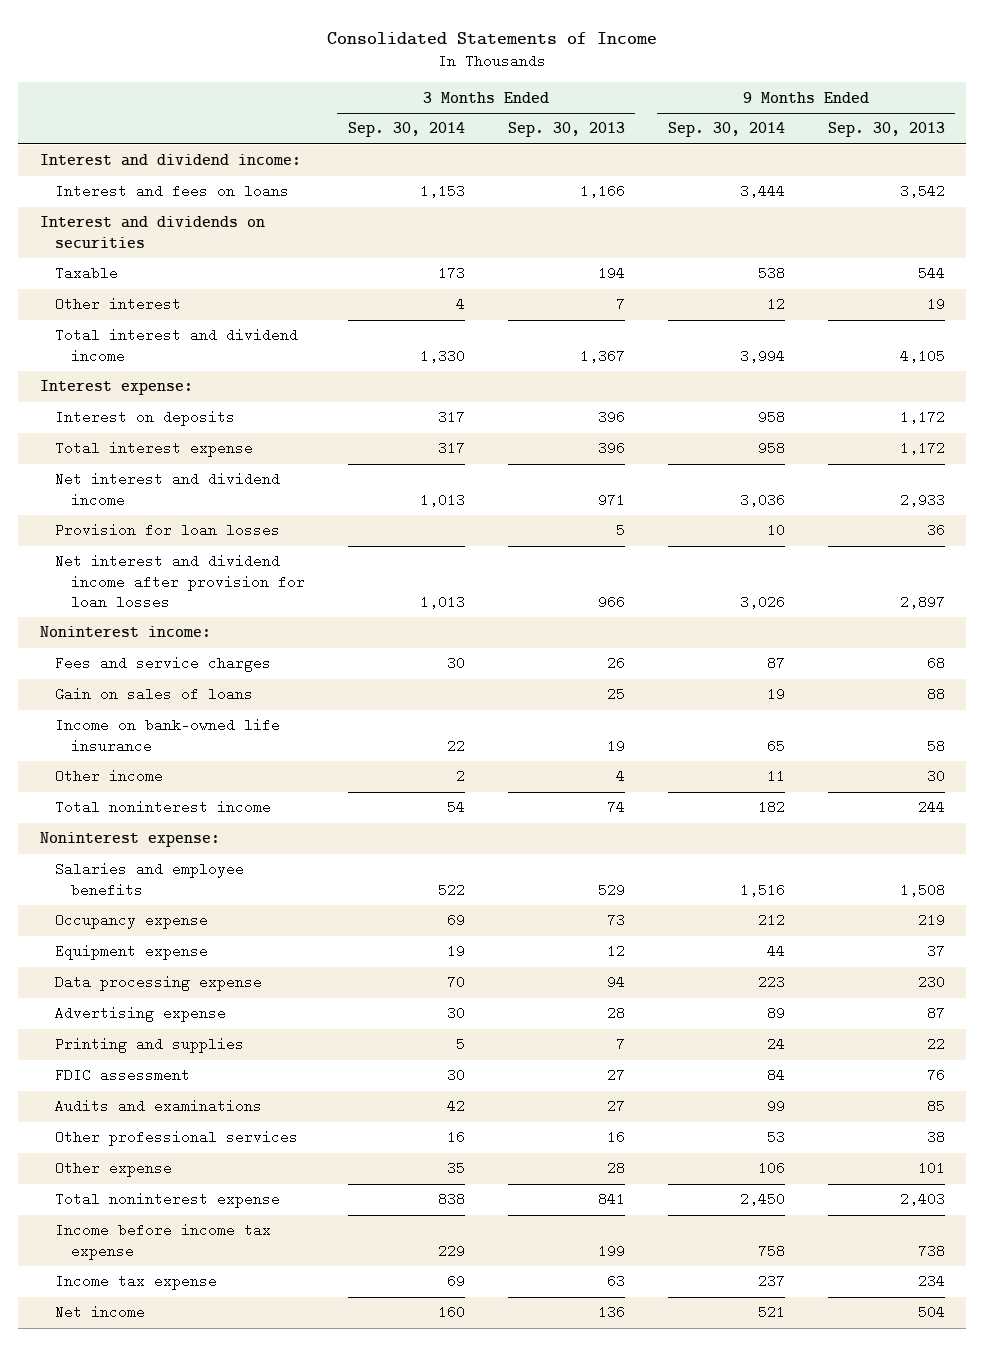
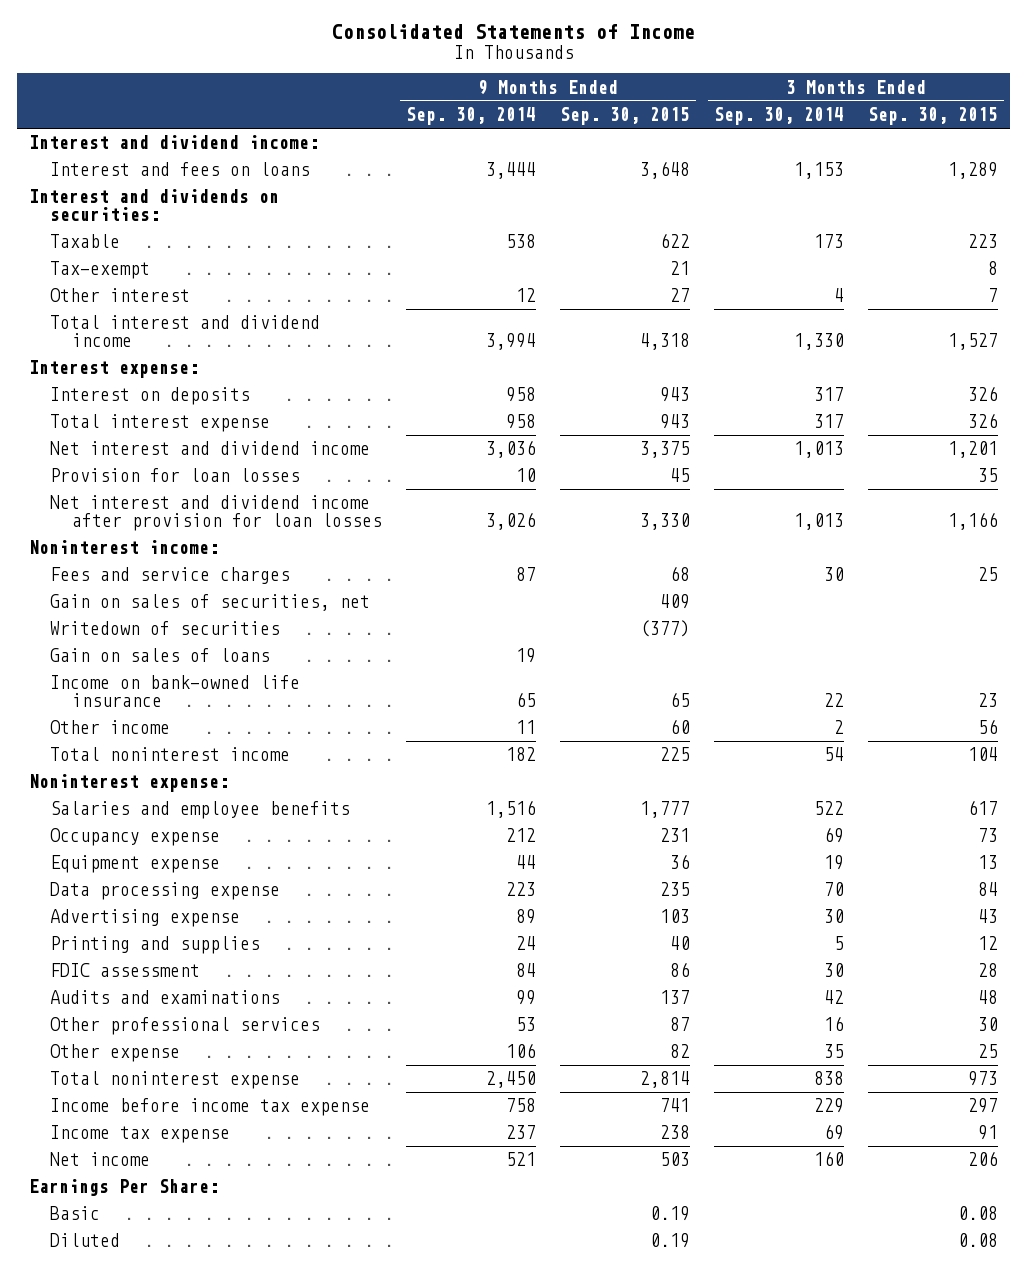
- | 3 Months Ended Sep. 30, 2014 | 3 Months Ended Sep. 30, 2013 | 9 Months Ended Sep. 30, 2014 | 9 Months Ended Sep. 30, 2013
+ | 9 Months Ended Sep. 30, 2014 | 9 Months Ended Sep. 30, 2015 | 3 Months Ended Sep. 30, 2014 | 3 Months Ended Sep. 30, 2015
- Interest and dividends on securities
+ Interest and dividends on securities:
+ Tax-exempt | | 21 | | 8
+ Gain on sales of securities, net | | 409 | |
+ Writedown of securities | | (377) | |
+ Earnings Per Share:
+ Basic | | 0.19 | | 0.08
+ Diluted | | 0.19 | | 0.08

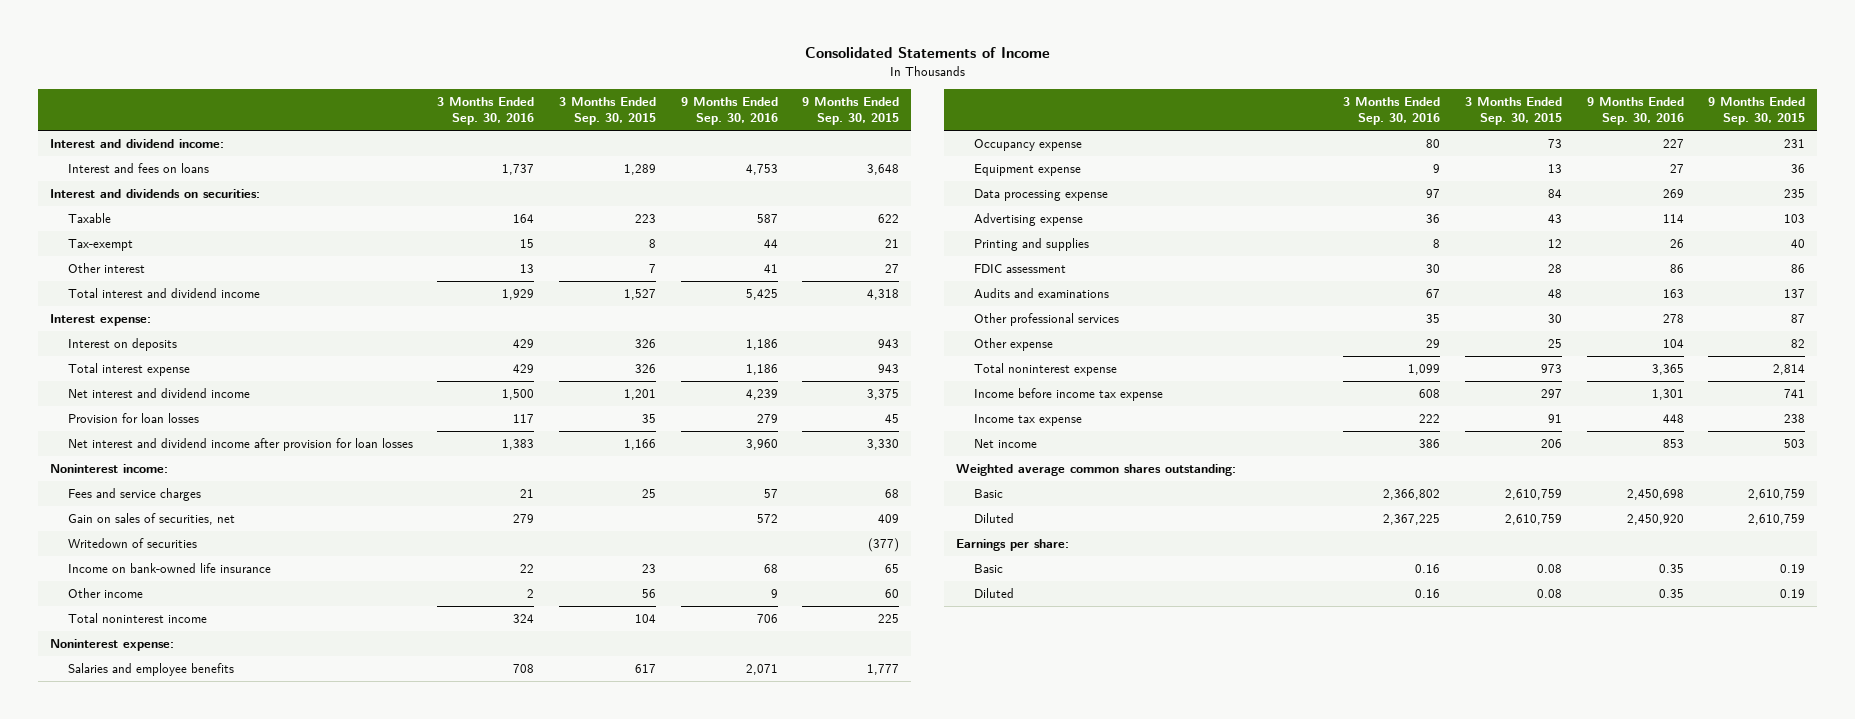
- | 9 Months Ended Sep. 30, 2014 | 9 Months Ended Sep. 30, 2015 | 3 Months Ended Sep. 30, 2014 | 3 Months Ended Sep. 30, 2015
+ | 3 Months Ended Sep. 30, 2016 | 3 Months Ended Sep. 30, 2015 | 9 Months Ended Sep. 30, 2016 | 9 Months Ended Sep. 30, 2015
- Gain on sales of loans | 19 | | |
- Earnings Per Share:
+ Weighted average common shares outstanding:
+ Basic | 2,366,802 | 2,610,759 | 2,450,698 | 2,610,759
+ Diluted | 2,367,225 | 2,610,759 | 2,450,920 | 2,610,759
+ Earnings per share:

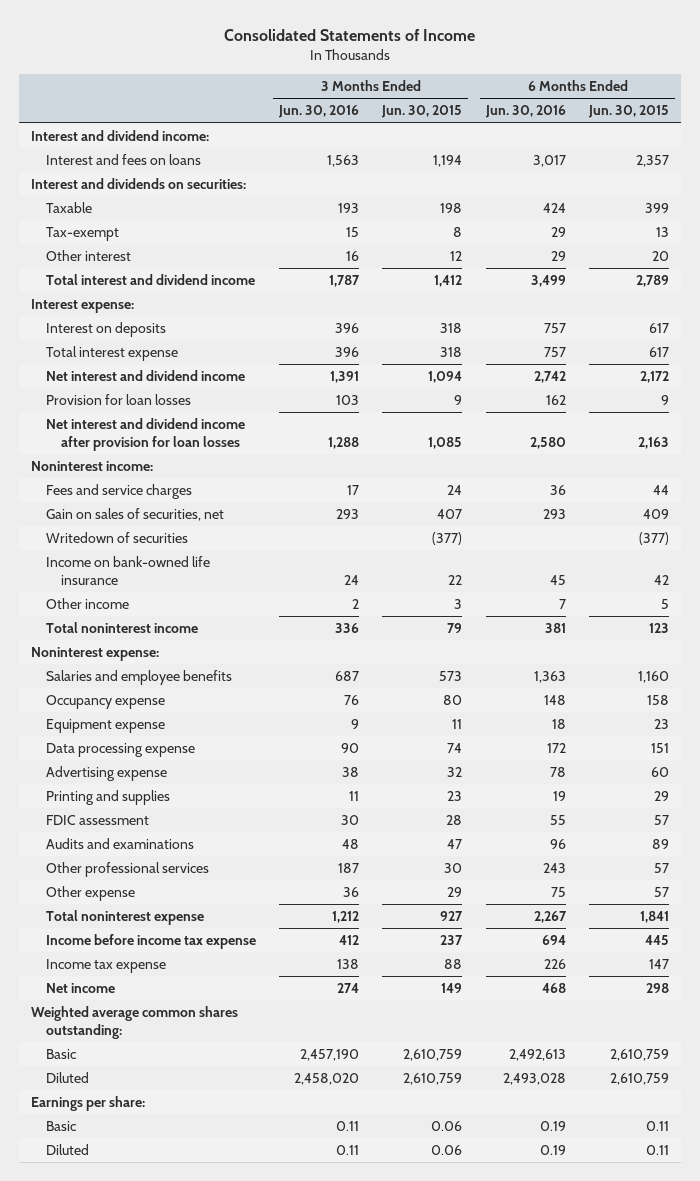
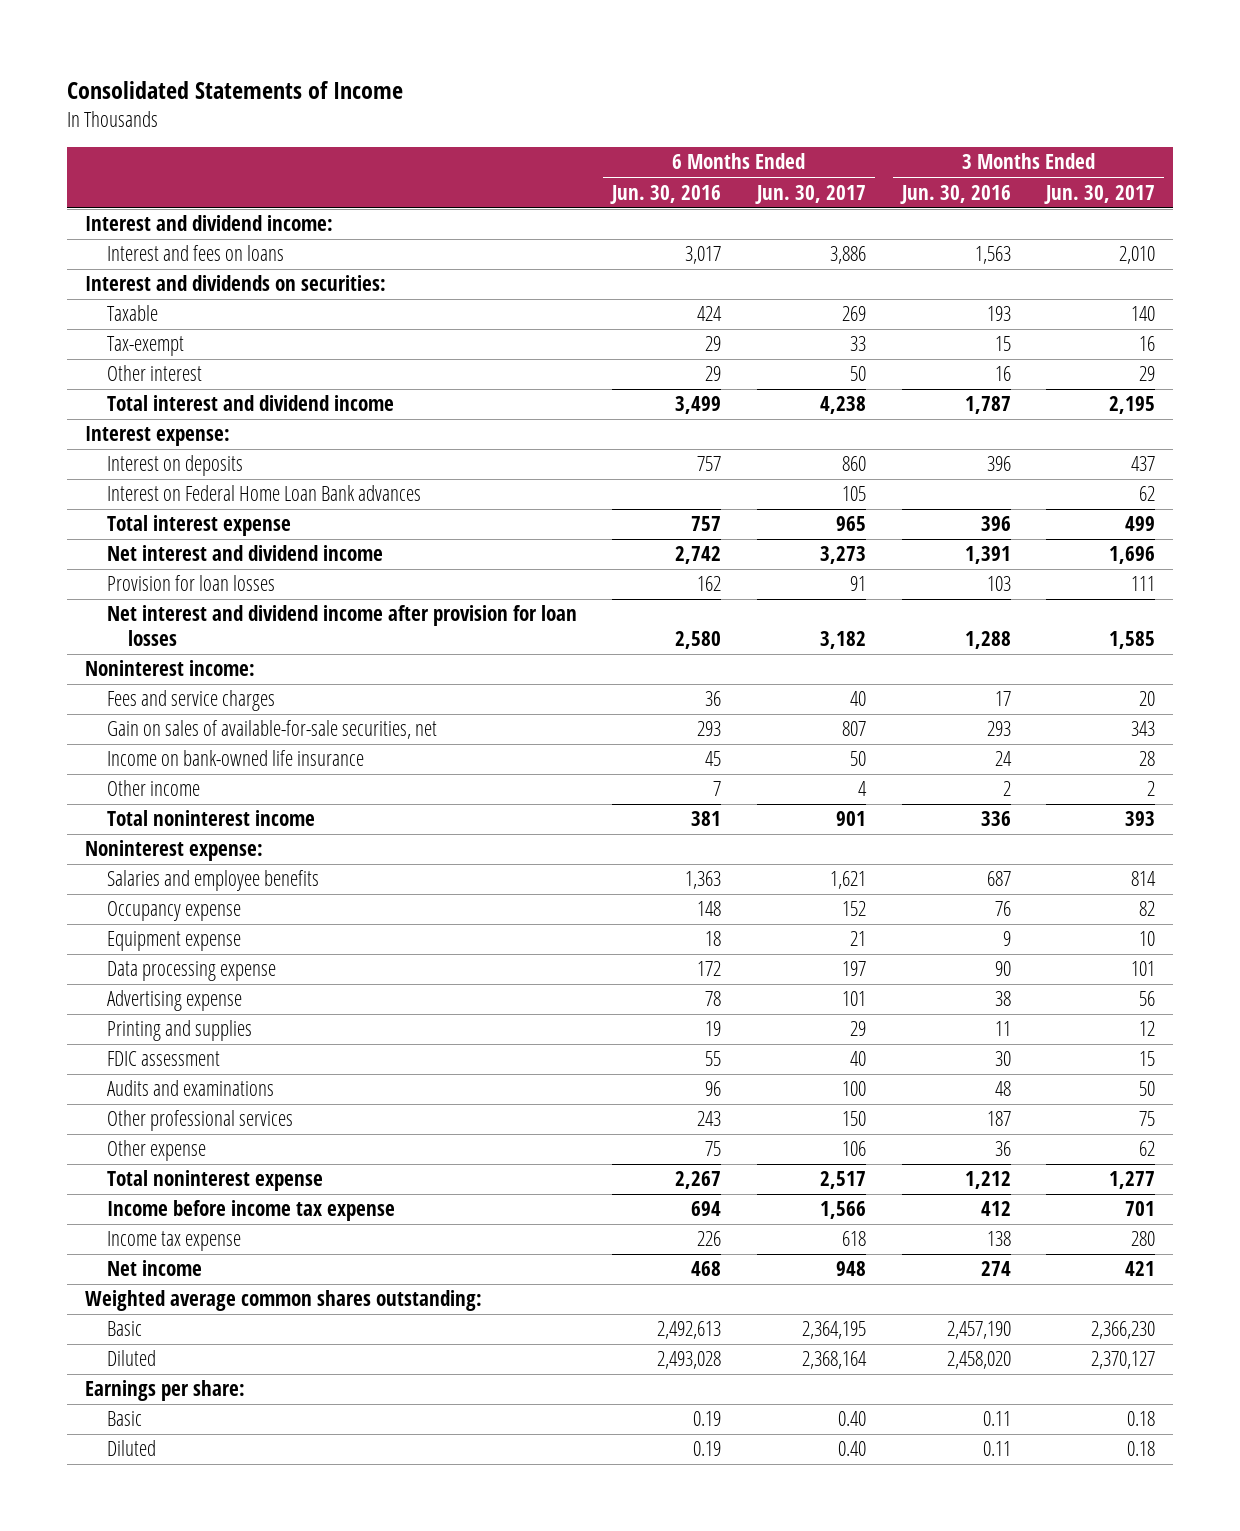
- | 3 Months Ended Jun. 30, 2016 | 3 Months Ended Jun. 30, 2015 | 6 Months Ended Jun. 30, 2016 | 6 Months Ended Jun. 30, 2015
+ | 6 Months Ended Jun. 30, 2016 | 6 Months Ended Jun. 30, 2017 | 3 Months Ended Jun. 30, 2016 | 3 Months Ended Jun. 30, 2017
+ Interest on Federal Home Loan Bank advances | | 105 | | 62
- Gain on sales of securities, net | 293 | 407 | 293 | 409
- Writedown of securities | | (377) | | (377)
+ Gain on sales of available-for-sale securities, net | 293 | 807 | 293 | 343

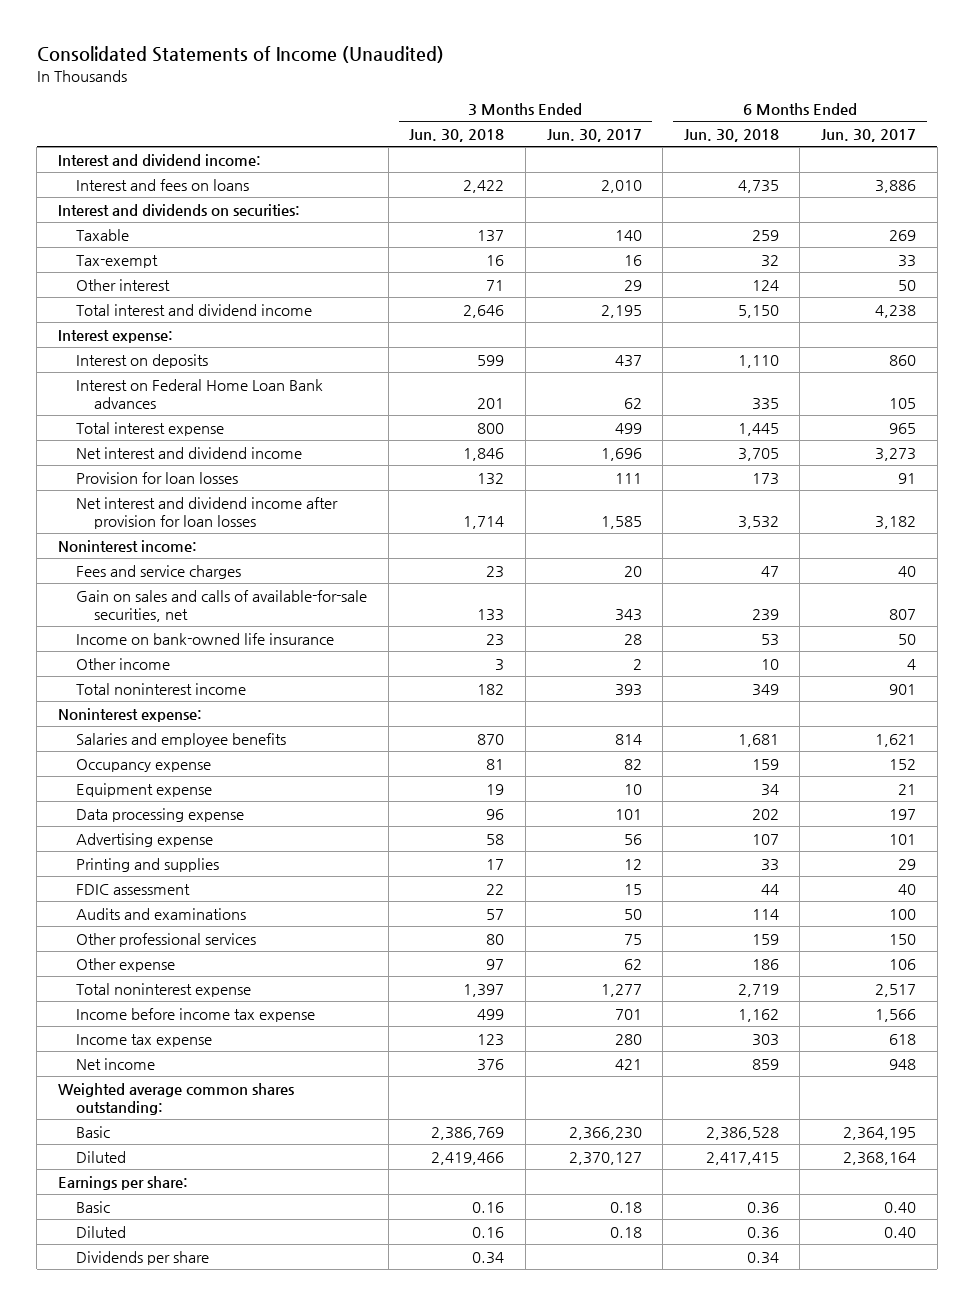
- Consolidated Statements of Income
+ Consolidated Statements of Income (Unaudited)
- | 6 Months Ended Jun. 30, 2016 | 6 Months Ended Jun. 30, 2017 | 3 Months Ended Jun. 30, 2016 | 3 Months Ended Jun. 30, 2017
+ | 3 Months Ended Jun. 30, 2018 | 3 Months Ended Jun. 30, 2017 | 6 Months Ended Jun. 30, 2018 | 6 Months Ended Jun. 30, 2017
- Gain on sales of available-for-sale securities, net | 293 | 807 | 293 | 343
+ Gain on sales and calls of available-for-sale securities, net | 133 | 343 | 239 | 807
+ Dividends per share | 0.34 | | 0.34 |

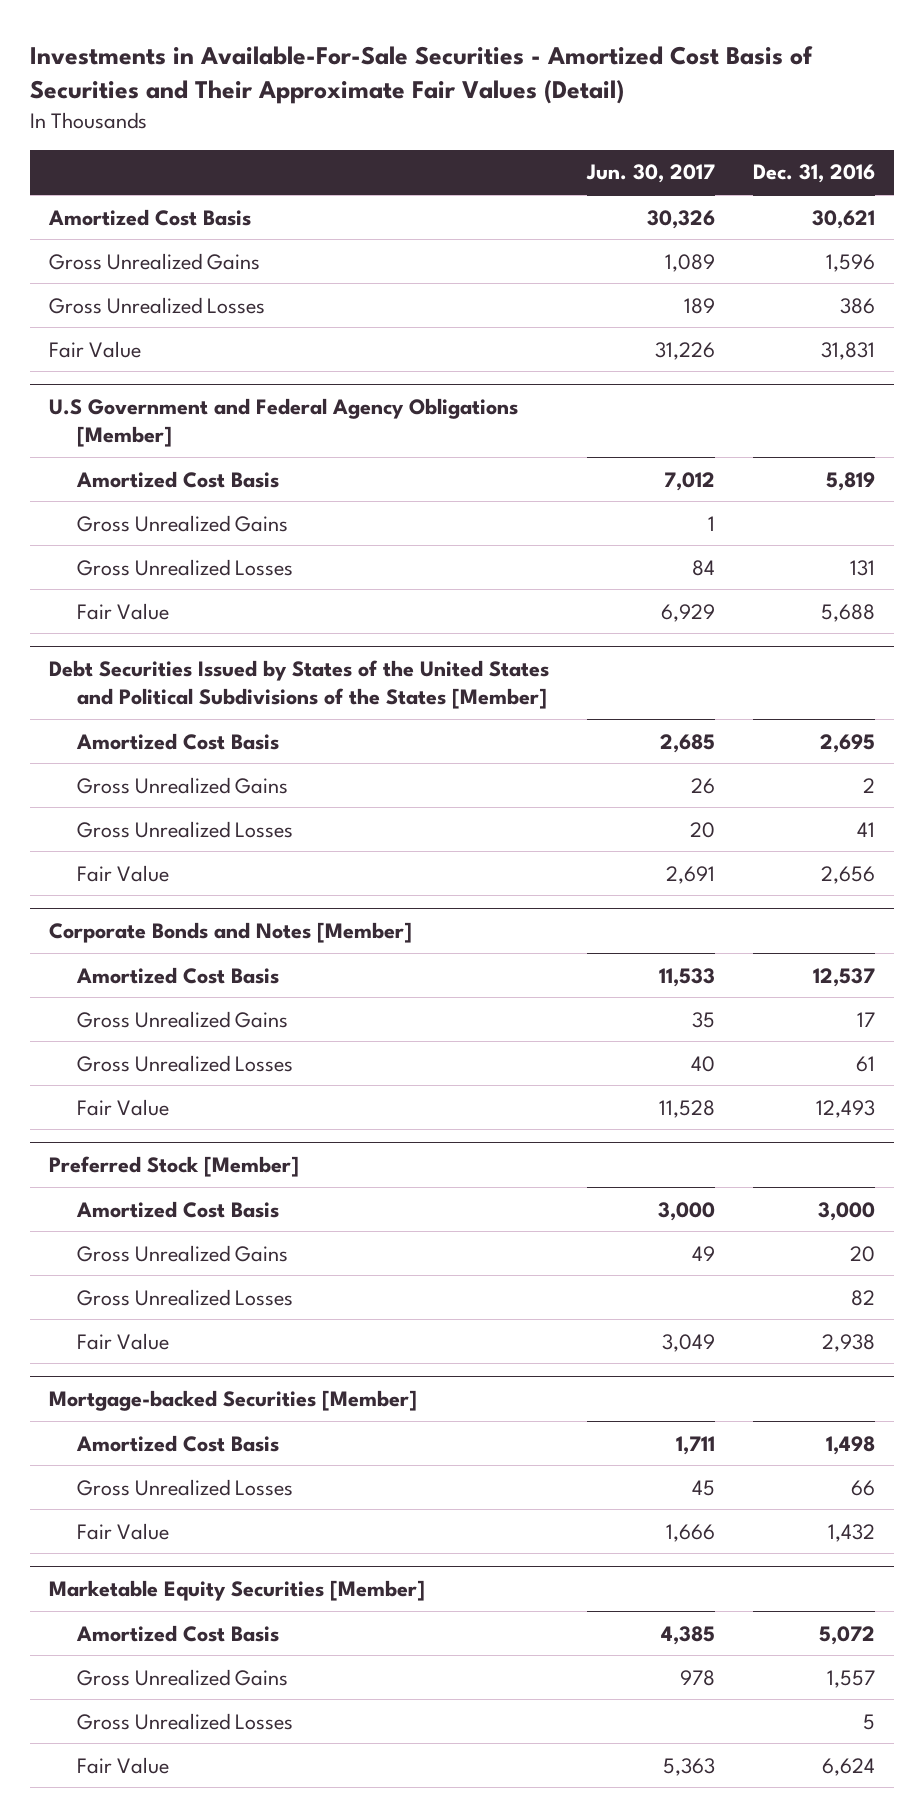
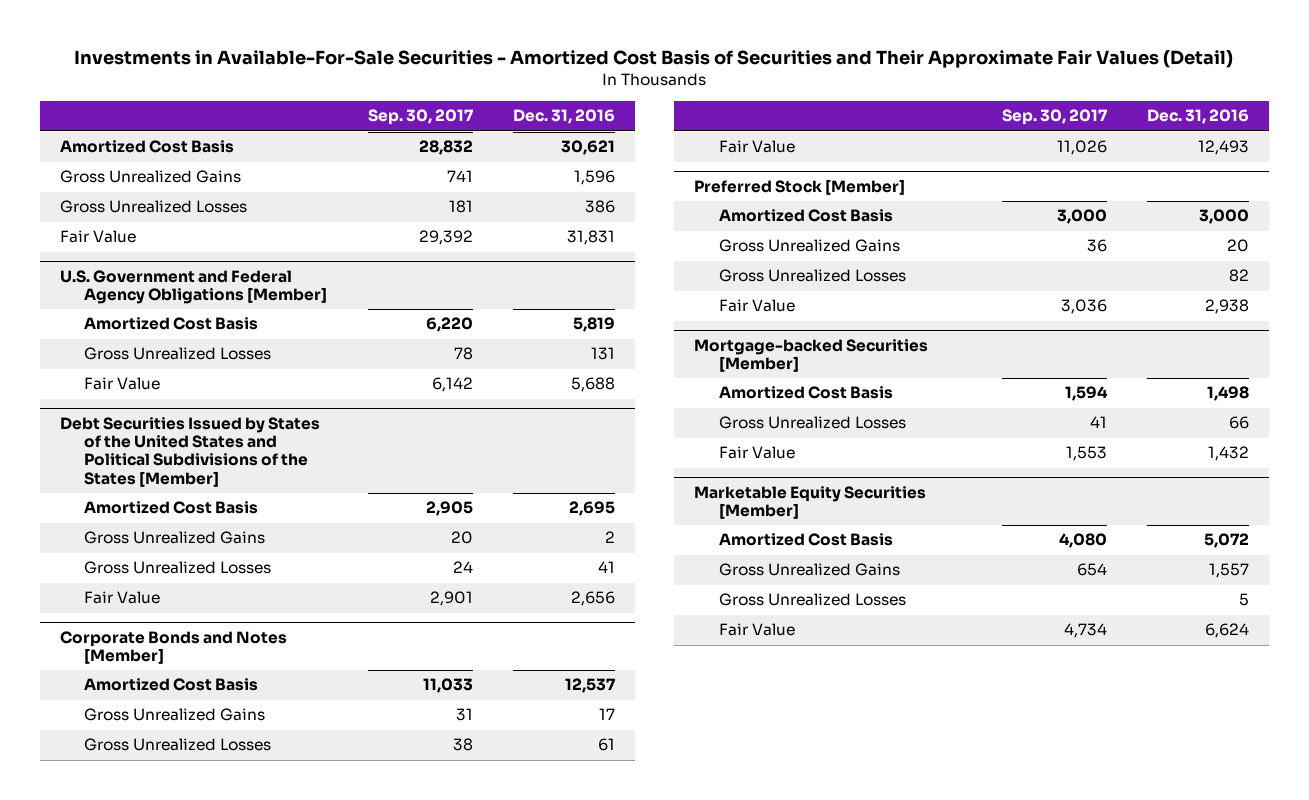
- | Jun. 30, 2017 | Dec. 31, 2016
+ | Sep. 30, 2017 | Dec. 31, 2016
- U.S Government and Federal Agency Obligations [Member]
+ U.S. Government and Federal Agency Obligations [Member]
- Gross Unrealized Gains | 1 |

